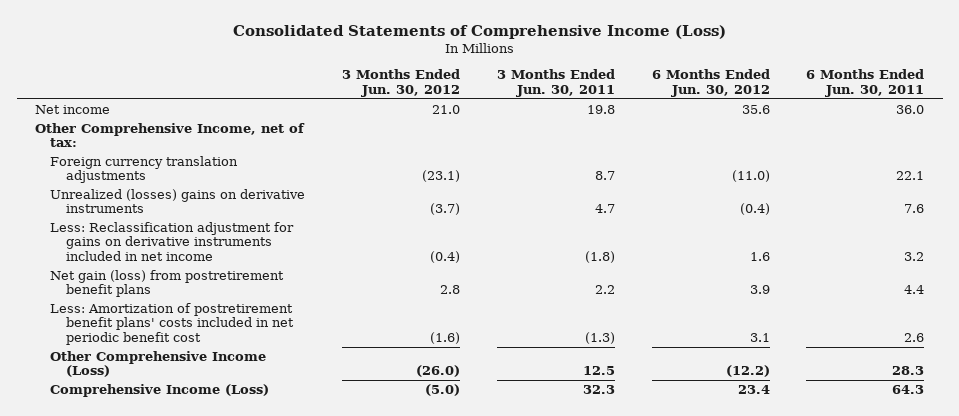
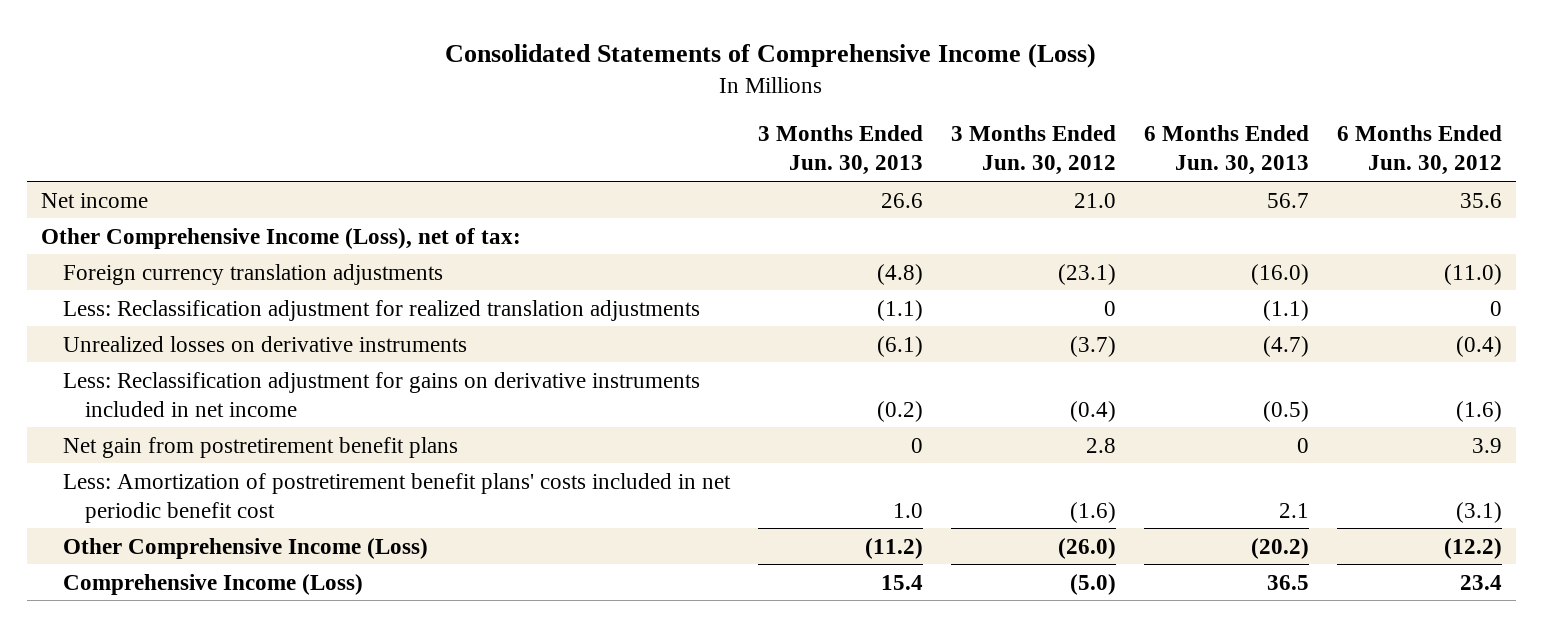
- | 3 Months Ended Jun. 30, 2012 | 3 Months Ended Jun. 30, 2011 | 6 Months Ended Jun. 30, 2012 | 6 Months Ended Jun. 30, 2011
+ | 3 Months Ended Jun. 30, 2013 | 3 Months Ended Jun. 30, 2012 | 6 Months Ended Jun. 30, 2013 | 6 Months Ended Jun. 30, 2012
- Other Comprehensive Income, net of tax:
+ Other Comprehensive Income (Loss), net of tax:
- Unrealized (losses) gains on derivative instruments | (3.7) | 4.7 | (0.4) | 7.6
- Less: Reclassification adjustment for gains on derivative instruments included in net income | (0.4) | (1.8) | 1.6 | 3.2
- Net gain (loss) from postretirement benefit plans | 2.8 | 2.2 | 3.9 | 4.4
- Less: Amortization of postretirement benefit plans' costs included in net periodic benefit cost | (1.6) | (1.3) | 3.1 | 2.6
+ Less: Reclassification adjustment for realized translation adjustments | (1.1) | 0 | (1.1) | 0
+ Unrealized losses on derivative instruments | (6.1) | (3.7) | (4.7) | (0.4)
+ Less: Reclassification adjustment for gains on derivative instruments included in net income | (0.2) | (0.4) | (0.5) | (1.6)
+ Net gain from postretirement benefit plans | 0 | 2.8 | 0 | 3.9
+ Less: Amortization of postretirement benefit plans' costs included in net periodic benefit cost | 1.0 | (1.6) | 2.1 | (3.1)

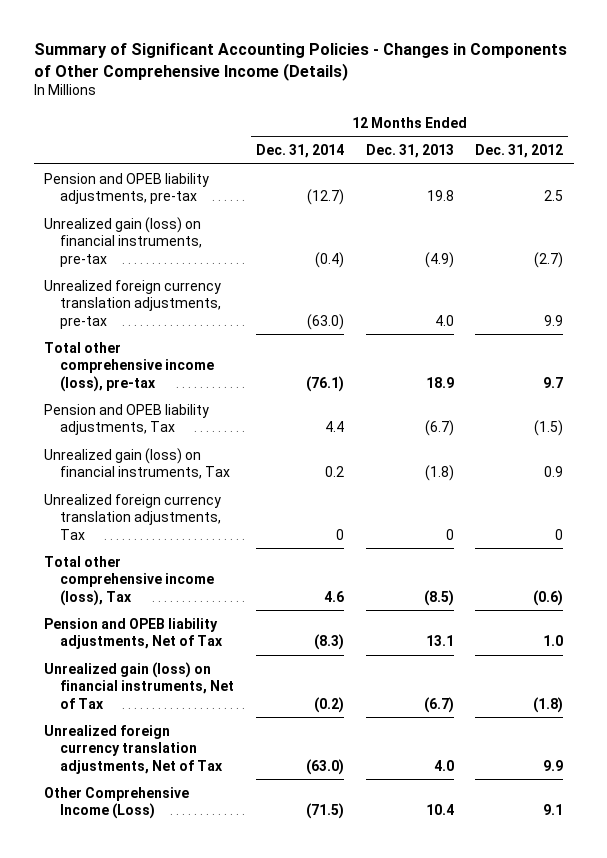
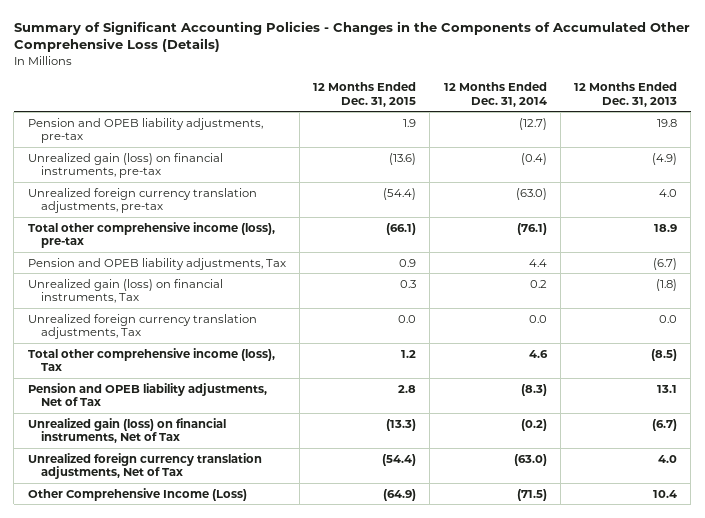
- Summary of Significant Accounting Policies - Changes in Components of Other Comprehensive Income (Details)
+ Summary of Significant Accounting Policies - Changes in the Components of Accumulated Other Comprehensive Loss (Details)
- | 12 Months Ended Dec. 31, 2014 | 12 Months Ended Dec. 31, 2013 | 12 Months Ended Dec. 31, 2012
+ | 12 Months Ended Dec. 31, 2015 | 12 Months Ended Dec. 31, 2014 | 12 Months Ended Dec. 31, 2013
- Unrealized foreign currency translation adjustments, Tax | 0 | 0 | 0
+ Unrealized foreign currency translation adjustments, Tax | 0.0 | 0.0 | 0.0

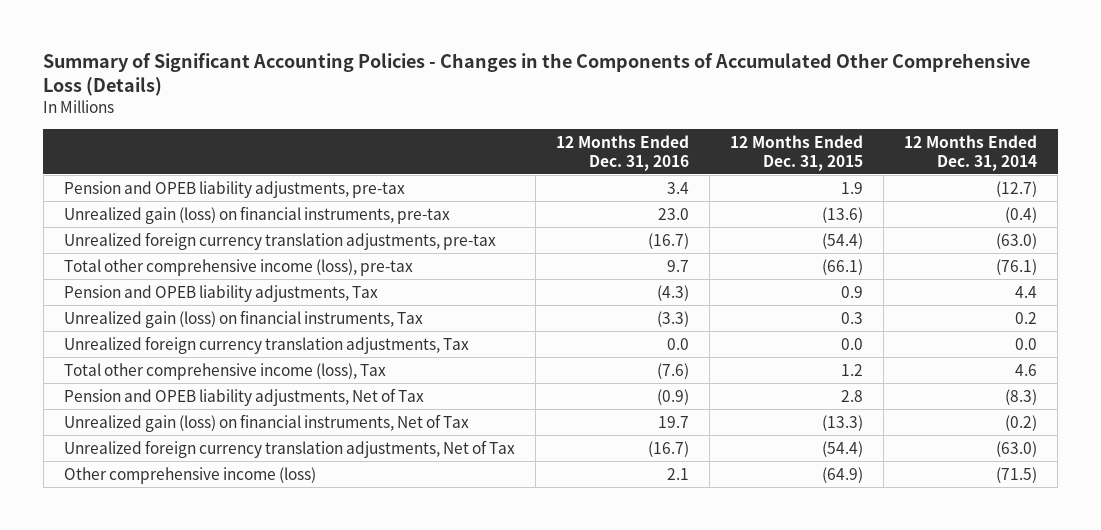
- | 12 Months Ended Dec. 31, 2015 | 12 Months Ended Dec. 31, 2014 | 12 Months Ended Dec. 31, 2013
+ | 12 Months Ended Dec. 31, 2016 | 12 Months Ended Dec. 31, 2015 | 12 Months Ended Dec. 31, 2014
- Other Comprehensive Income (Loss) | (64.9) | (71.5) | 10.4
+ Other comprehensive income (loss) | 2.1 | (64.9) | (71.5)

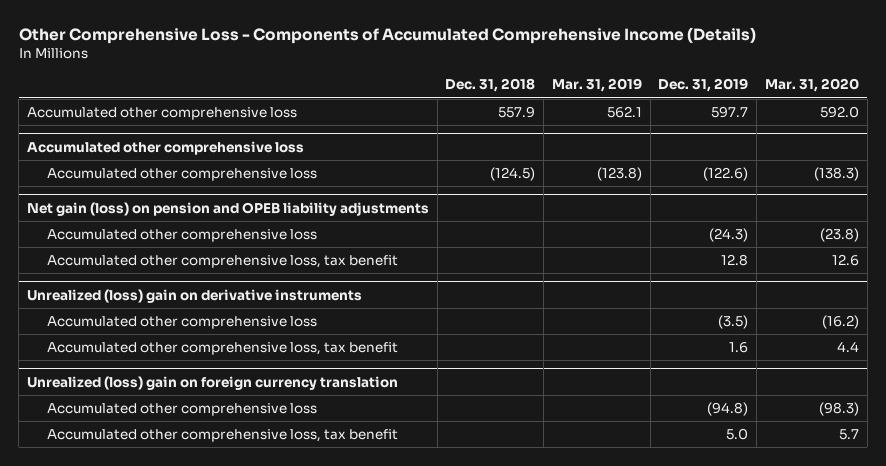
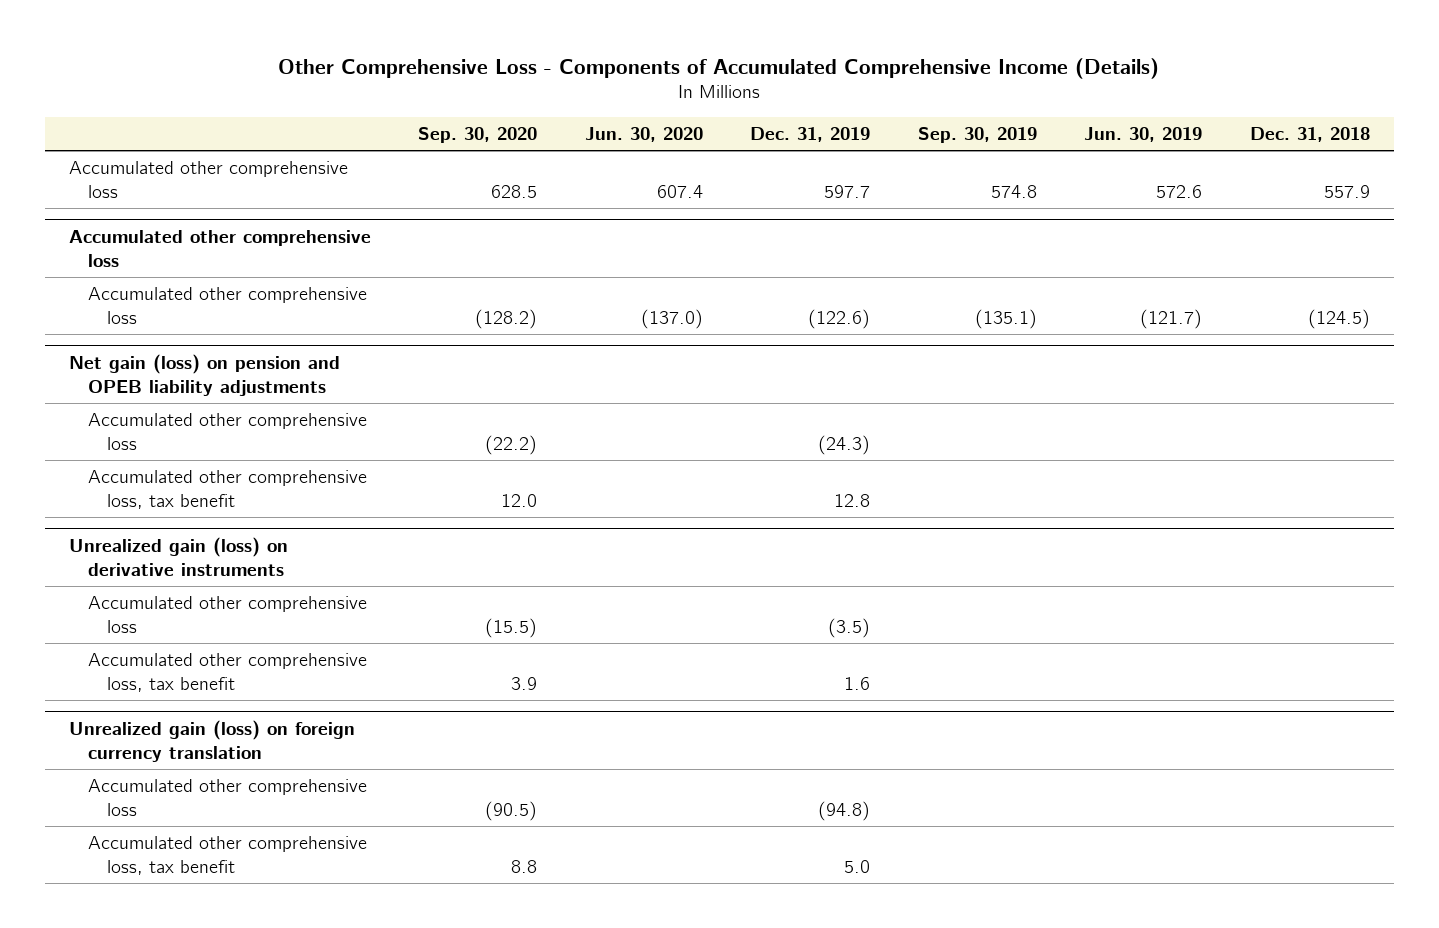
- | Dec. 31, 2018 | Mar. 31, 2019 | Dec. 31, 2019 | Mar. 31, 2020
+ | Sep. 30, 2020 | Jun. 30, 2020 | Dec. 31, 2019 | Sep. 30, 2019 | Jun. 30, 2019 | Dec. 31, 2018
- Unrealized (loss) gain on derivative instruments
+ Unrealized gain (loss) on derivative instruments
- Unrealized (loss) gain on foreign currency translation
+ Unrealized gain (loss) on foreign currency translation

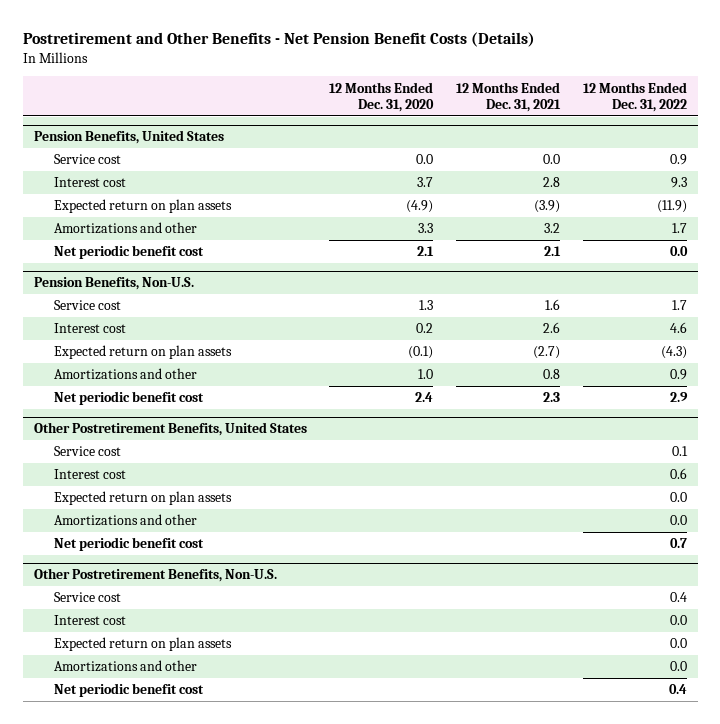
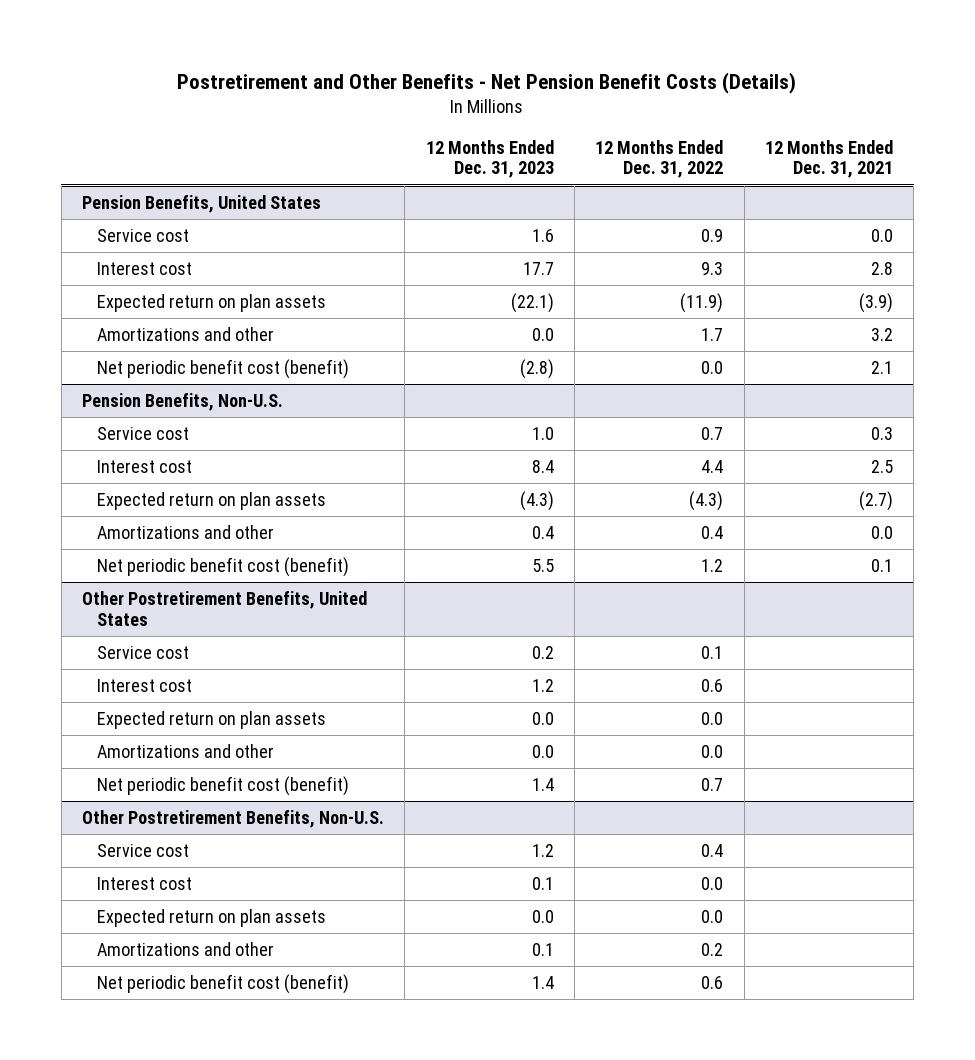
- | 12 Months Ended Dec. 31, 2020 | 12 Months Ended Dec. 31, 2021 | 12 Months Ended Dec. 31, 2022
+ | 12 Months Ended Dec. 31, 2023 | 12 Months Ended Dec. 31, 2022 | 12 Months Ended Dec. 31, 2021
@ Pension Benefits, United States
- Net periodic benefit cost | 2.1 | 2.1 | 0.0
+ Net periodic benefit cost (benefit) | (2.8) | 0.0 | 2.1
@ Pension Benefits, Non-U.S.
- Service cost | 1.3 | 1.6 | 1.7
- Interest cost | 0.2 | 2.6 | 4.6
+ Service cost | 1.0 | 0.7 | 0.3
+ Interest cost | 8.4 | 4.4 | 2.5
- Amortizations and other | 1.0 | 0.8 | 0.9
- Net periodic benefit cost | 2.4 | 2.3 | 2.9
+ Amortizations and other | 0.4 | 0.4 | 0.0
+ Net periodic benefit cost (benefit) | 5.5 | 1.2 | 0.1
@ Other Postretirement Benefits, United States
- Net periodic benefit cost | | | 0.7
+ Net periodic benefit cost (benefit) | 1.4 | 0.7 |
@ Other Postretirement Benefits, Non-U.S.
- Amortizations and other | | | 0.0
- Net periodic benefit cost | | | 0.4
+ Amortizations and other | 0.1 | 0.2 |
+ Net periodic benefit cost (benefit) | 1.4 | 0.6 |

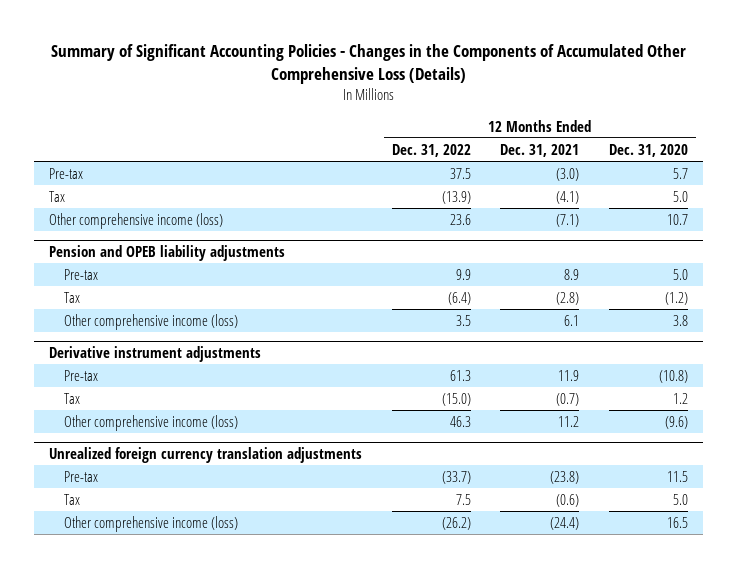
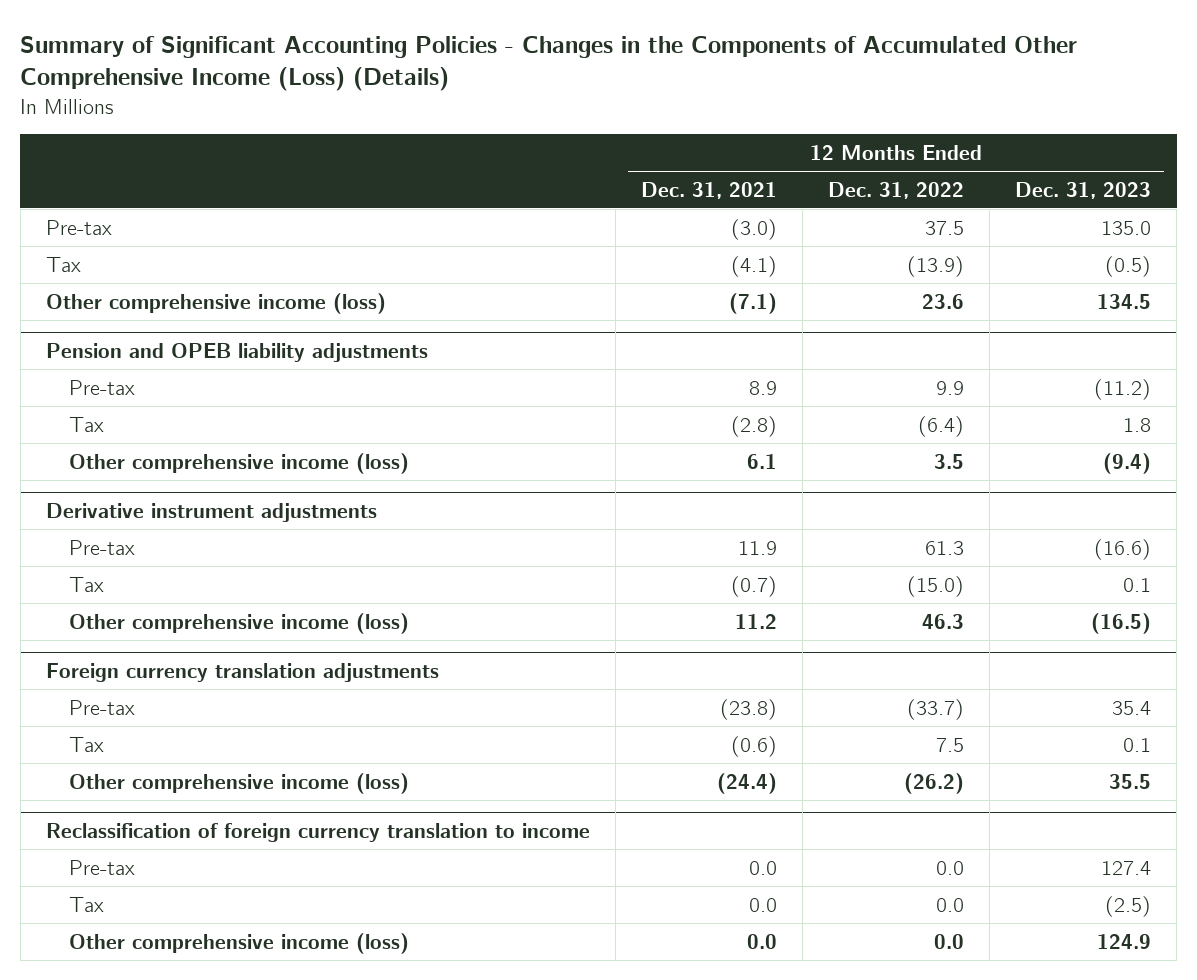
- Summary of Significant Accounting Policies - Changes in the Components of Accumulated Other Comprehensive Loss (Details)
+ Summary of Significant Accounting Policies - Changes in the Components of Accumulated Other Comprehensive Income (Loss) (Details)
- | 12 Months Ended Dec. 31, 2022 | 12 Months Ended Dec. 31, 2021 | 12 Months Ended Dec. 31, 2020
+ | 12 Months Ended Dec. 31, 2021 | 12 Months Ended Dec. 31, 2022 | 12 Months Ended Dec. 31, 2023
- Unrealized foreign currency translation adjustments
+ Foreign currency translation adjustments
+ Reclassification of foreign currency translation to income
+ Pre-tax | 0.0 | 0.0 | 127.4
+ Tax | 0.0 | 0.0 | (2.5)
+ Other comprehensive income (loss) | 0.0 | 0.0 | 124.9

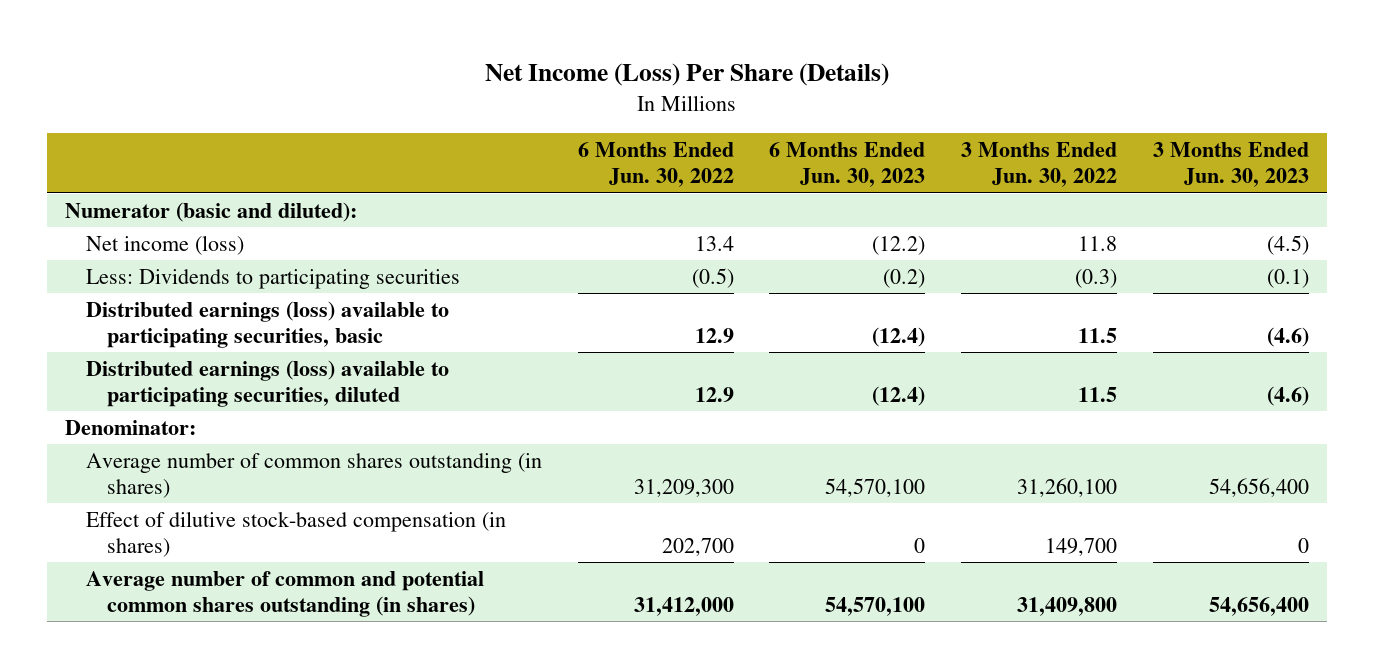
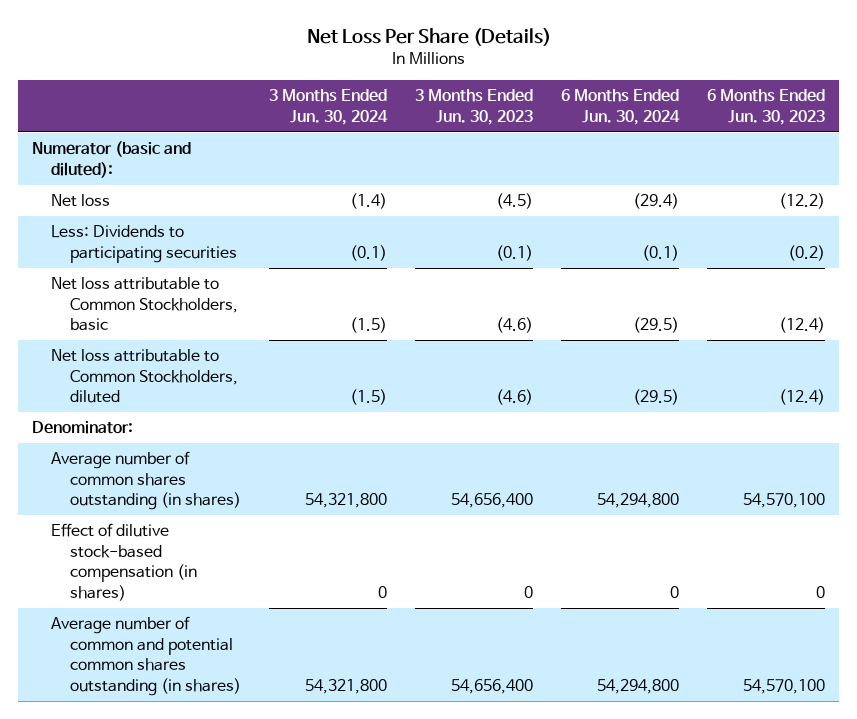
- Net Income (Loss) Per Share (Details)
+ Net Loss Per Share (Details)
- | 6 Months Ended Jun. 30, 2022 | 6 Months Ended Jun. 30, 2023 | 3 Months Ended Jun. 30, 2022 | 3 Months Ended Jun. 30, 2023
+ | 3 Months Ended Jun. 30, 2024 | 3 Months Ended Jun. 30, 2023 | 6 Months Ended Jun. 30, 2024 | 6 Months Ended Jun. 30, 2023
- Net income (loss) | 13.4 | (12.2) | 11.8 | (4.5)
+ Net loss | (1.4) | (4.5) | (29.4) | (12.2)
- Distributed earnings (loss) available to participating securities, basic | 12.9 | (12.4) | 11.5 | (4.6)
- Distributed earnings (loss) available to participating securities, diluted | 12.9 | (12.4) | 11.5 | (4.6)
+ Net loss attributable to Common Stockholders, basic | (1.5) | (4.6) | (29.5) | (12.4)
+ Net loss attributable to Common Stockholders, diluted | (1.5) | (4.6) | (29.5) | (12.4)

